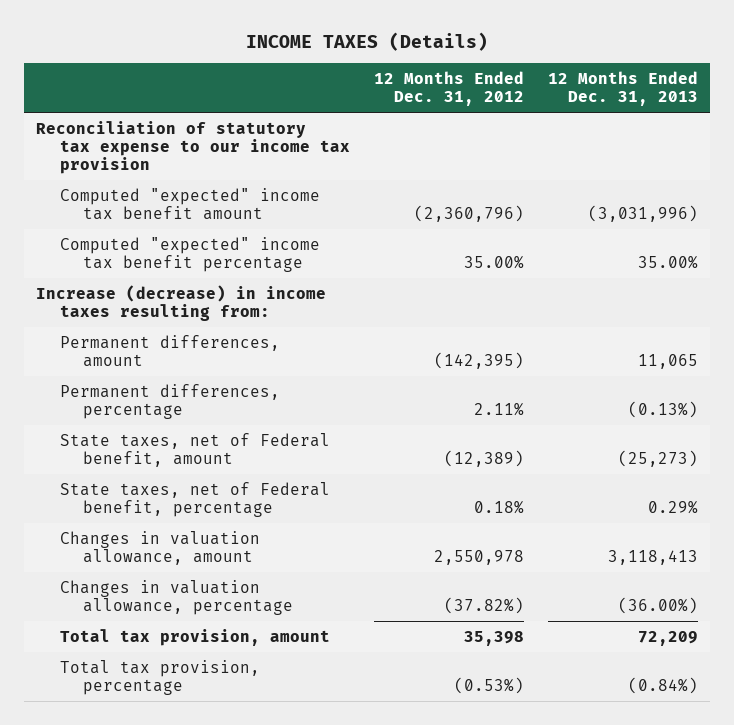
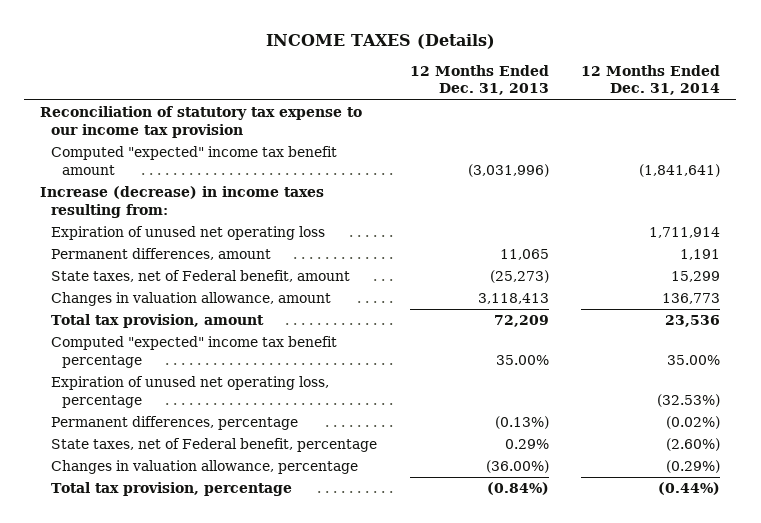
- | 12 Months Ended Dec. 31, 2012 | 12 Months Ended Dec. 31, 2013
+ | 12 Months Ended Dec. 31, 2013 | 12 Months Ended Dec. 31, 2014
+ Expiration of unused net operating loss | | 1,711,914
moved down: Computed "expected" income tax benefit percentage | 35.00% | 35.00%
+ Expiration of unused net operating loss, percentage | | (32.53%)
moved down: Permanent differences, percentage | (0.13%) | (0.02%)
moved down: State taxes, net of Federal benefit, percentage | 0.29% | (2.60%)
moved down: Changes in valuation allowance, percentage | (36.00%) | (0.29%)

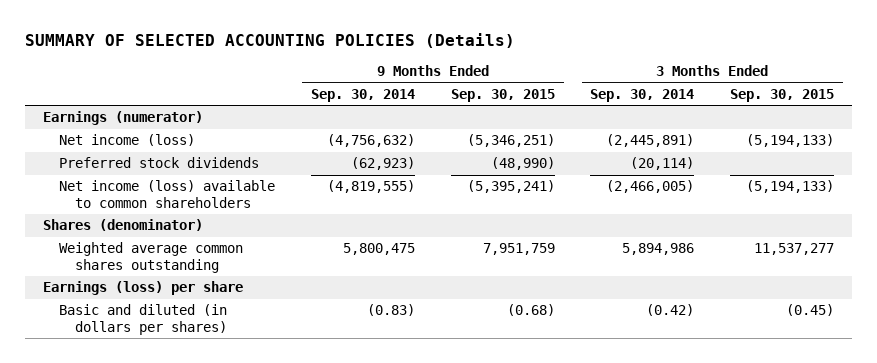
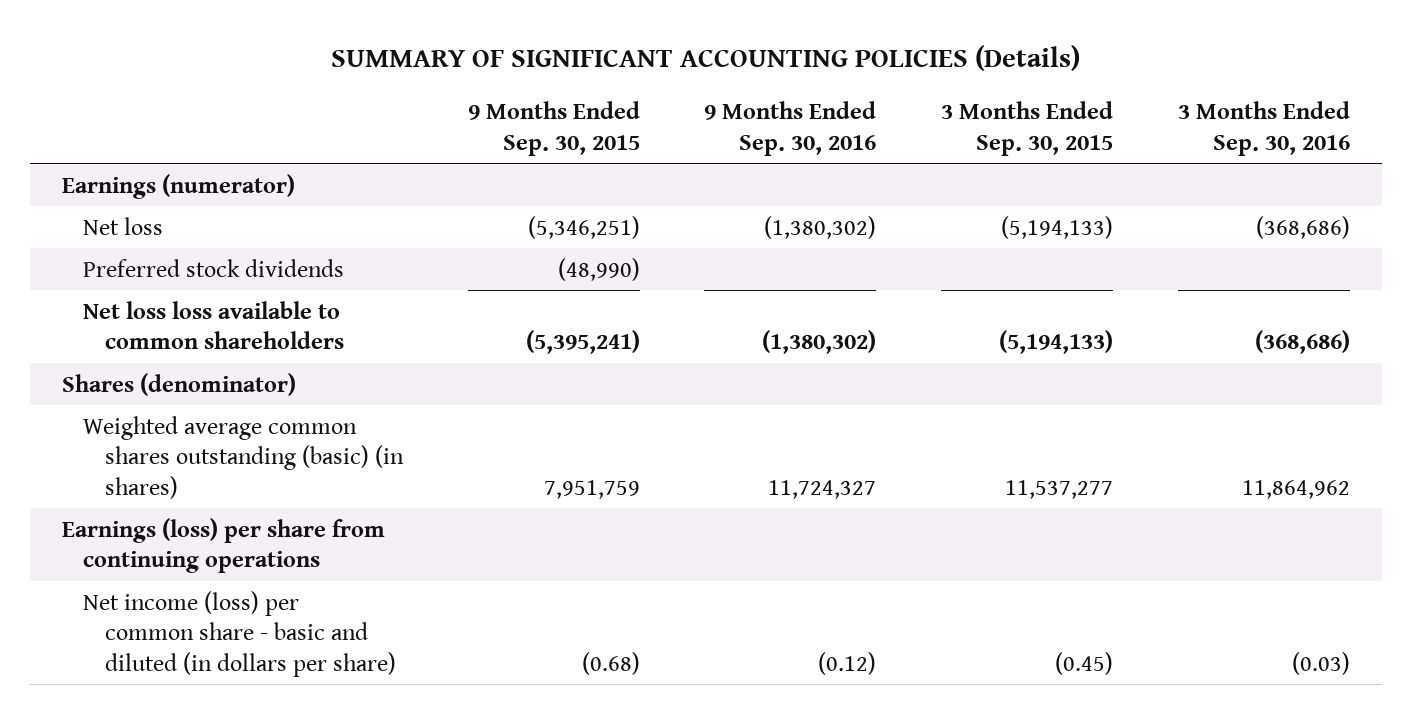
- SUMMARY OF SELECTED ACCOUNTING POLICIES (Details)
+ SUMMARY OF SIGNIFICANT ACCOUNTING POLICIES (Details)
- | 9 Months Ended Sep. 30, 2014 | 9 Months Ended Sep. 30, 2015 | 3 Months Ended Sep. 30, 2014 | 3 Months Ended Sep. 30, 2015
+ | 9 Months Ended Sep. 30, 2015 | 9 Months Ended Sep. 30, 2016 | 3 Months Ended Sep. 30, 2015 | 3 Months Ended Sep. 30, 2016
- Net income (loss) | (4,756,632) | (5,346,251) | (2,445,891) | (5,194,133)
+ Net loss | (5,346,251) | (1,380,302) | (5,194,133) | (368,686)
- Net income (loss) available to common shareholders | (4,819,555) | (5,395,241) | (2,466,005) | (5,194,133)
+ Net loss loss available to common shareholders | (5,395,241) | (1,380,302) | (5,194,133) | (368,686)
- Weighted average common shares outstanding | 5,800,475 | 7,951,759 | 5,894,986 | 11,537,277
- Earnings (loss) per share
- Basic and diluted (in dollars per shares) | (0.83) | (0.68) | (0.42) | (0.45)
+ Weighted average common shares outstanding (basic) (in shares) | 7,951,759 | 11,724,327 | 11,537,277 | 11,864,962
+ Earnings (loss) per share from continuing operations
+ Net income (loss) per common share - basic and diluted (in dollars per share) | (0.68) | (0.12) | (0.45) | (0.03)

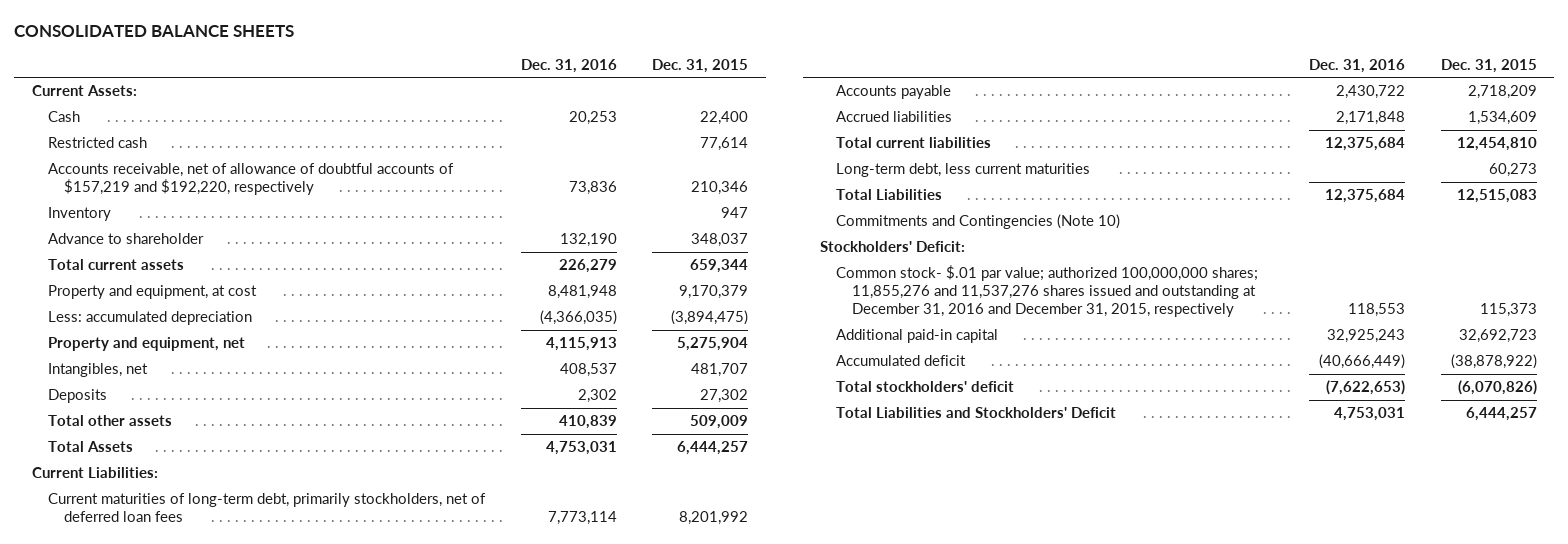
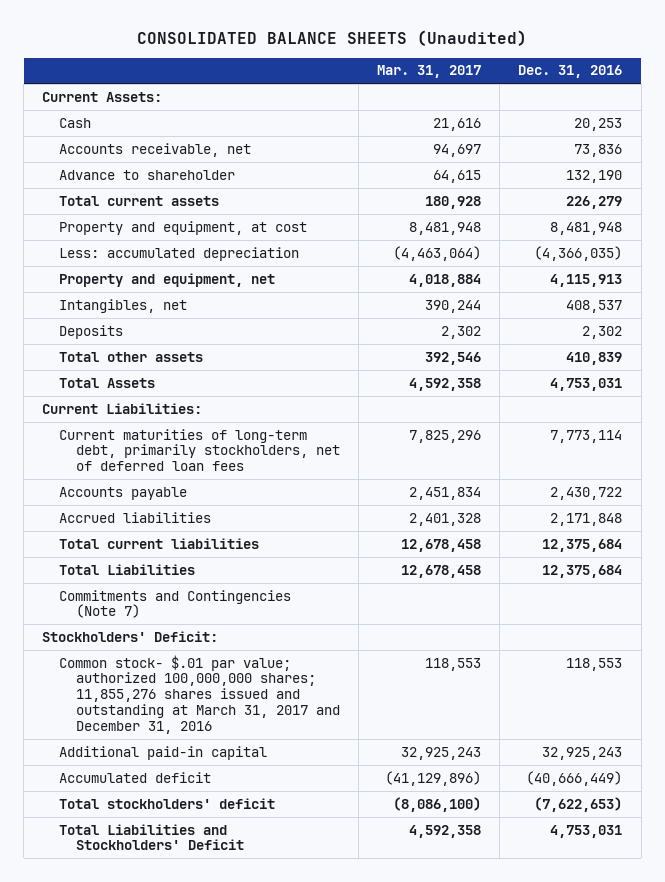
- CONSOLIDATED BALANCE SHEETS
+ CONSOLIDATED BALANCE SHEETS (Unaudited)
- | Dec. 31, 2016 | Dec. 31, 2015
+ | Mar. 31, 2017 | Dec. 31, 2016
- Restricted cash | | 77,614
- Accounts receivable, net of allowance of doubtful accounts of $157,219 and $192,220, respectively | 73,836 | 210,346
- Inventory | | 947
+ Accounts receivable, net | 94,697 | 73,836
- Long-term debt, less current maturities | | 60,273
- Commitments and Contingencies (Note 10)
+ Commitments and Contingencies (Note 7)
- Common stock- $.01 par value; authorized 100,000,000 shares; 11,855,276 and 11,537,276 shares issued and outstanding at December 31, 2016 and December 31, 2015, respectively | 118,553 | 115,373
+ Common stock- $.01 par value; authorized 100,000,000 shares; 11,855,276 shares issued and outstanding at March 31, 2017 and December 31, 2016 | 118,553 | 118,553

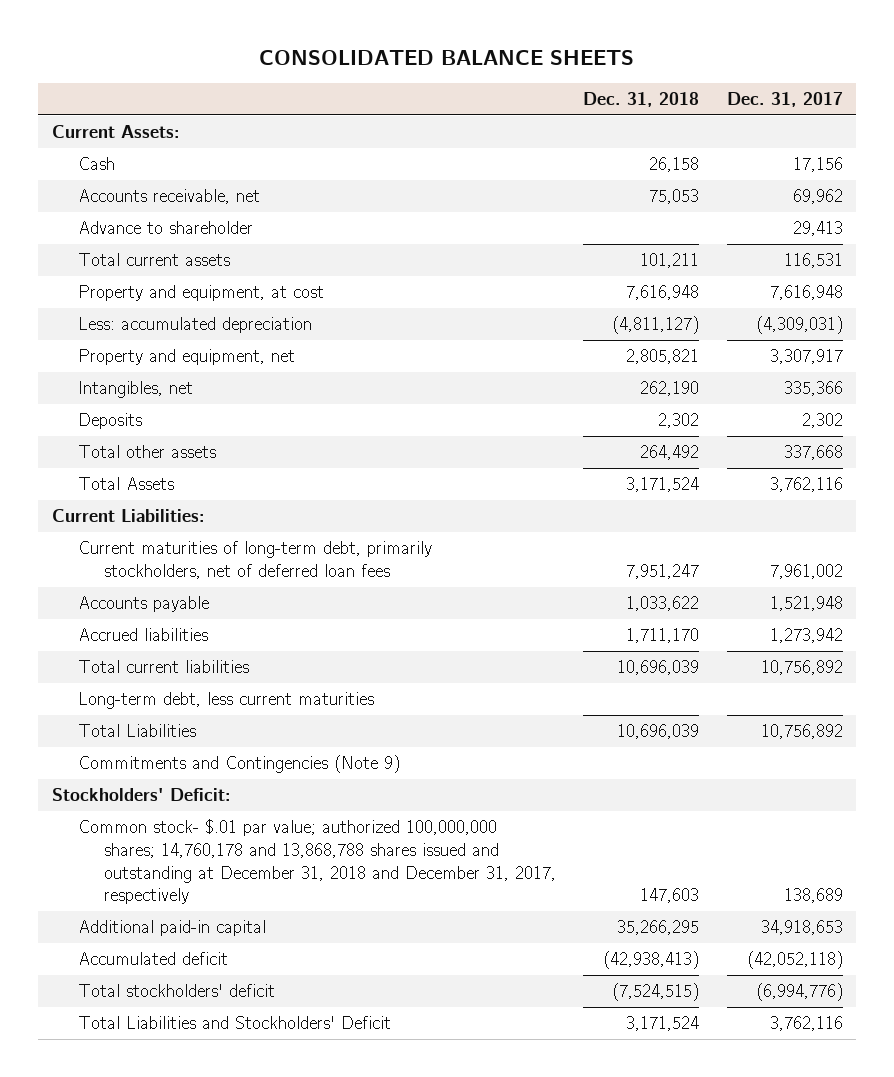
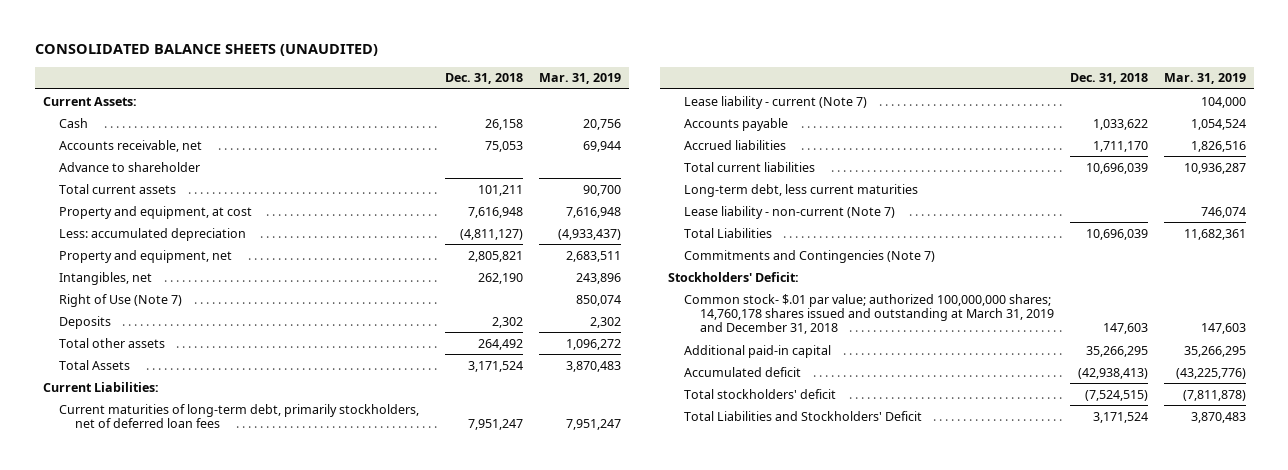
- CONSOLIDATED BALANCE SHEETS
+ CONSOLIDATED BALANCE SHEETS (UNAUDITED)
- | Dec. 31, 2018 | Dec. 31, 2017
+ | Dec. 31, 2018 | Mar. 31, 2019
+ Right of Use (Note 7) | | 850,074
+ Lease liability - current (Note 7) | | 104,000
+ Lease liability - non-current (Note 7) | | 746,074
- Commitments and Contingencies (Note 9)
+ Commitments and Contingencies (Note 7)
- Common stock- $.01 par value; authorized 100,000,000 shares; 14,760,178 and 13,868,788 shares issued and outstanding at December 31, 2018 and December 31, 2017, respectively | 147,603 | 138,689
+ Common stock- $.01 par value; authorized 100,000,000 shares; 14,760,178 shares issued and outstanding at March 31, 2019 and December 31, 2018 | 147,603 | 147,603

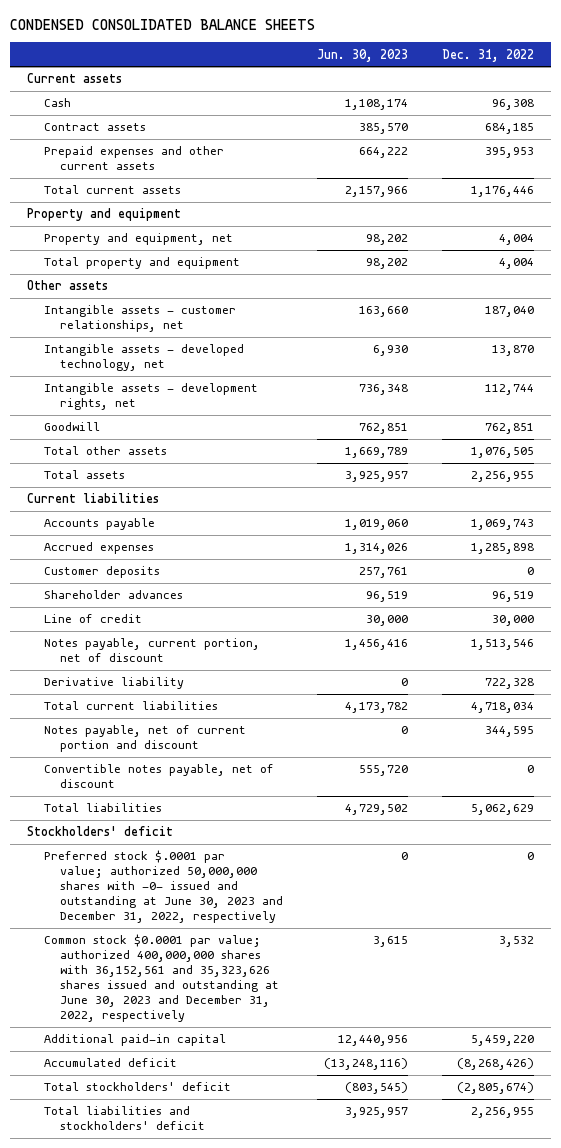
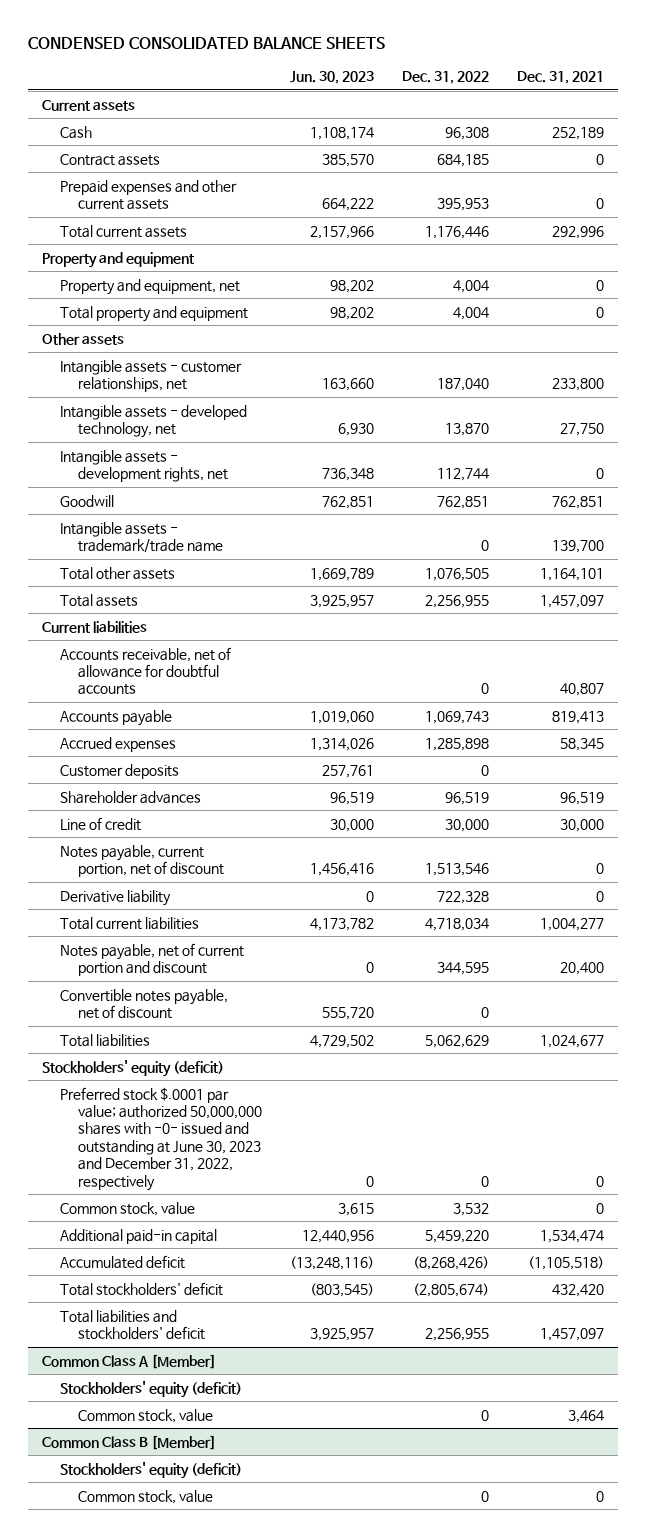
- | Jun. 30, 2023 | Dec. 31, 2022
+ | Jun. 30, 2023 | Dec. 31, 2022 | Dec. 31, 2021
+ Intangible assets - trademark/trade name | | 0 | 139,700
+ Accounts receivable, net of allowance for doubtful accounts | | 0 | 40,807
- Stockholders' deficit
+ Stockholders' equity (deficit)
- Common stock $0.0001 par value; authorized 400,000,000 shares with 36,152,561 and 35,323,626 shares issued and outstanding at June 30, 2023 and December 31, 2022, respectively | 3,615 | 3,532
+ Common stock, value | 3,615 | 3,532 | 0
+ Common Class A [Member]
+ Stockholders' equity (deficit)
+ Common stock, value | | 0 | 3,464
+ Common Class B [Member]
+ Stockholders' equity (deficit)
+ Common stock, value | | 0 | 0

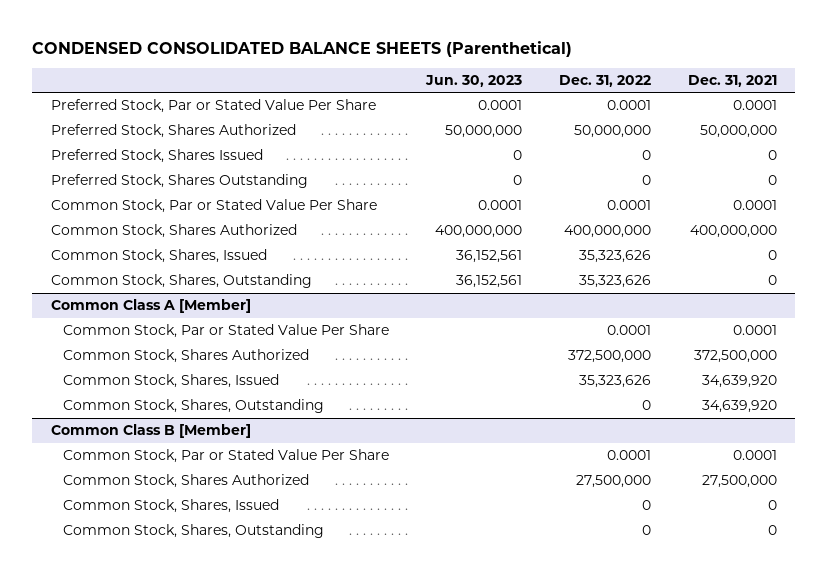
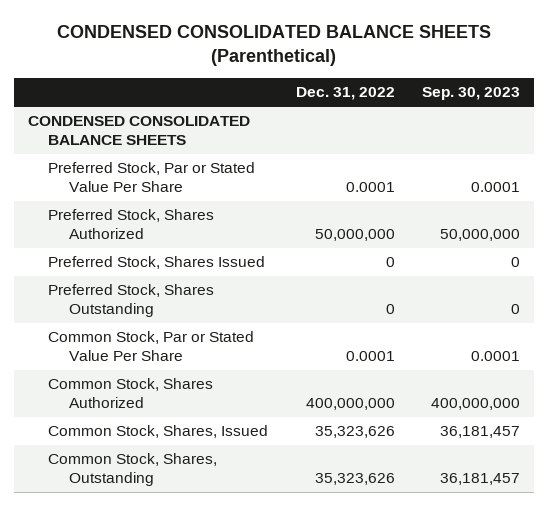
- | Jun. 30, 2023 | Dec. 31, 2022 | Dec. 31, 2021
+ | Dec. 31, 2022 | Sep. 30, 2023
+ CONDENSED CONSOLIDATED BALANCE SHEETS
- Common Class A [Member]
- Common Stock, Par or Stated Value Per Share | | 0.0001 | 0.0001
- Common Stock, Shares Authorized | | 372,500,000 | 372,500,000
- Common Stock, Shares, Issued | | 35,323,626 | 34,639,920
- Common Stock, Shares, Outstanding | | 0 | 34,639,920
- Common Class B [Member]
- Common Stock, Par or Stated Value Per Share | | 0.0001 | 0.0001
- Common Stock, Shares Authorized | | 27,500,000 | 27,500,000
- Common Stock, Shares, Issued | | 0 | 0
- Common Stock, Shares, Outstanding | | 0 | 0

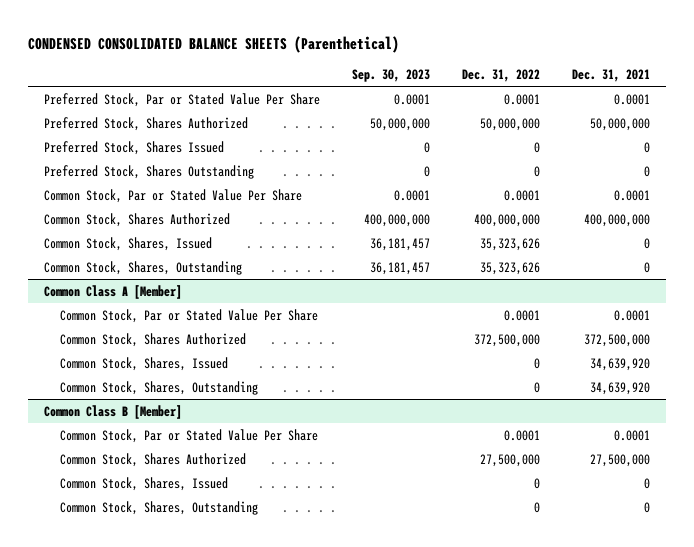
- | Dec. 31, 2022 | Sep. 30, 2023
+ | Sep. 30, 2023 | Dec. 31, 2022 | Dec. 31, 2021
- CONDENSED CONSOLIDATED BALANCE SHEETS
+ Common Class A [Member]
+ Common Stock, Par or Stated Value Per Share | | 0.0001 | 0.0001
+ Common Stock, Shares Authorized | | 372,500,000 | 372,500,000
+ Common Stock, Shares, Issued | | 0 | 34,639,920
+ Common Stock, Shares, Outstanding | | 0 | 34,639,920
+ Common Class B [Member]
+ Common Stock, Par or Stated Value Per Share | | 0.0001 | 0.0001
+ Common Stock, Shares Authorized | | 27,500,000 | 27,500,000
+ Common Stock, Shares, Issued | | 0 | 0
+ Common Stock, Shares, Outstanding | | 0 | 0

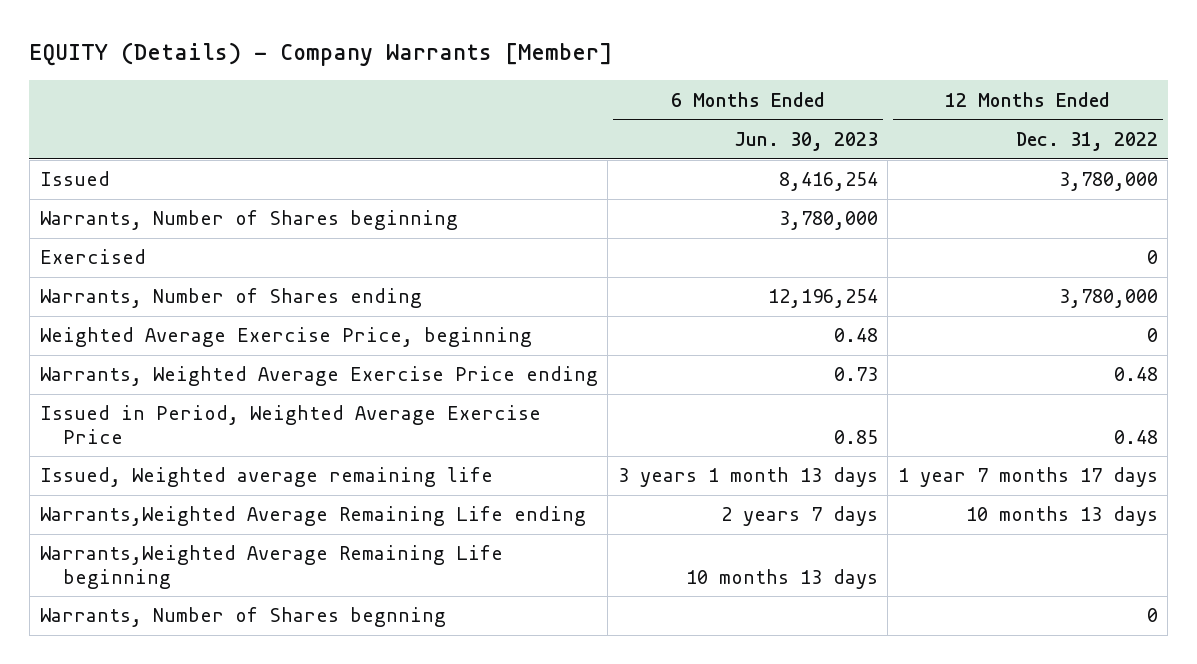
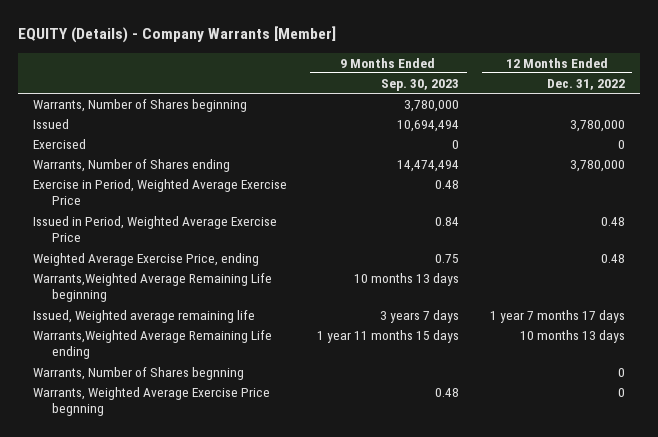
- | 6 Months Ended Jun. 30, 2023 | 12 Months Ended Dec. 31, 2022
+ | 9 Months Ended Sep. 30, 2023 | 12 Months Ended Dec. 31, 2022
moved down: Issued | 10,694,494 | 3,780,000
- Weighted Average Exercise Price, beginning | 0.48 | 0
- Warrants, Weighted Average Exercise Price ending | 0.73 | 0.48
+ Exercise in Period, Weighted Average Exercise Price | 0.48 |
+ Weighted Average Exercise Price, ending | 0.75 | 0.48
moved up: Warrants,Weighted Average Remaining Life beginning | 10 months 13 days |
+ Warrants, Weighted Average Exercise Price begnning | 0.48 | 0

